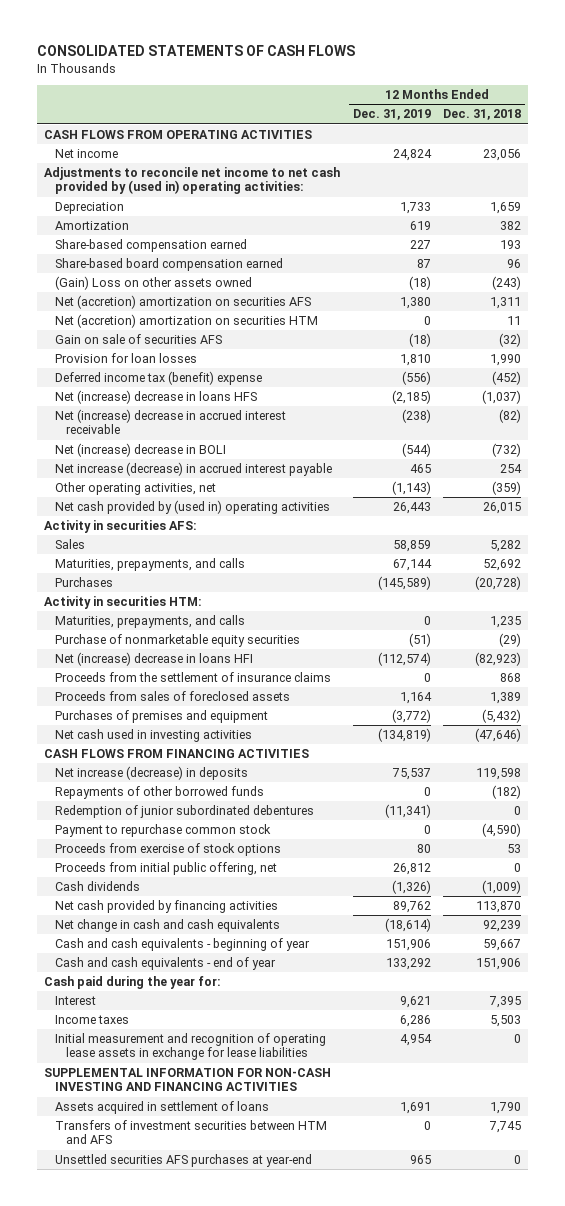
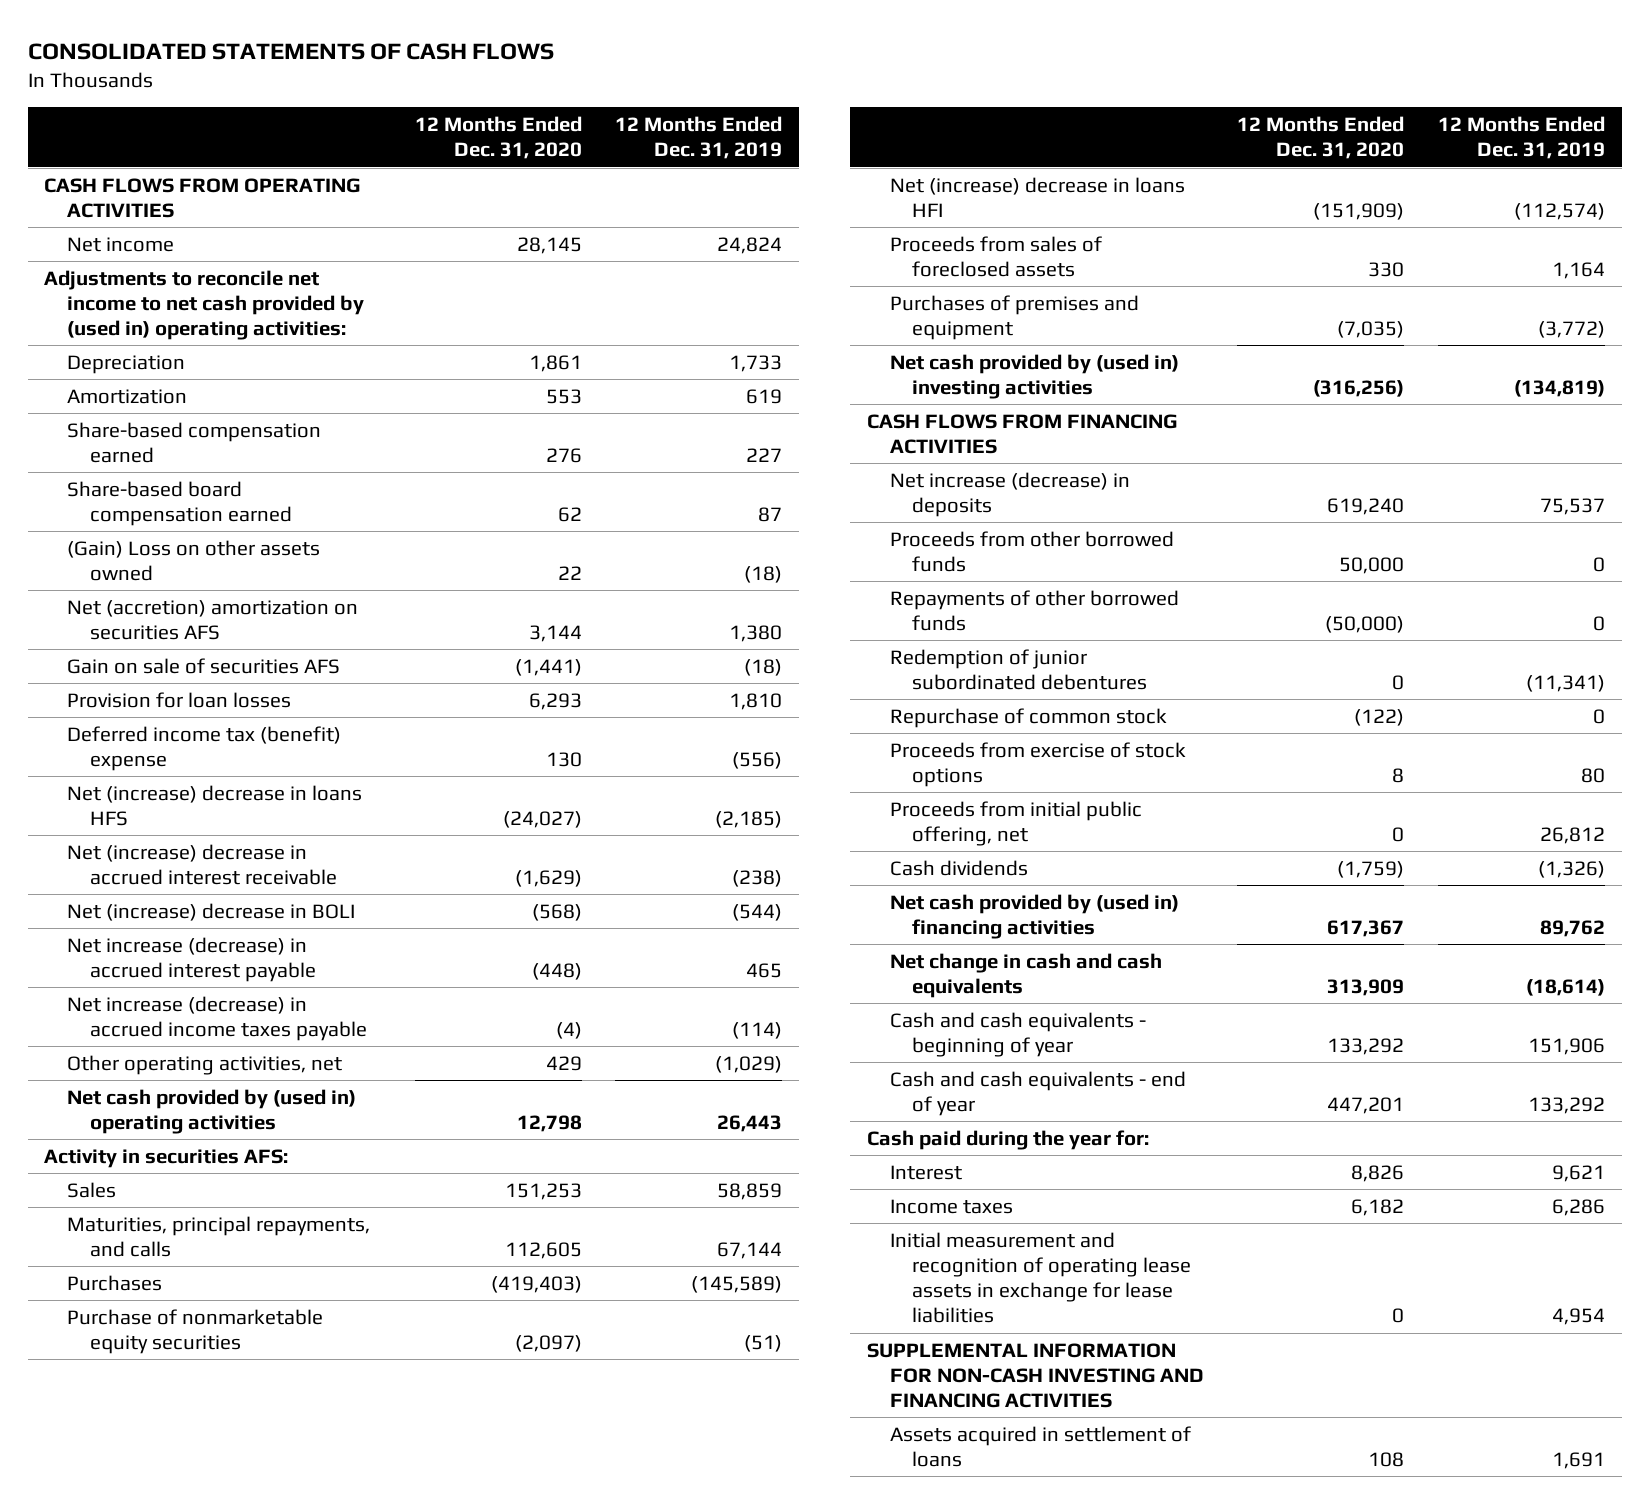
- | 12 Months Ended Dec. 31, 2019 | 12 Months Ended Dec. 31, 2018
+ | 12 Months Ended Dec. 31, 2020 | 12 Months Ended Dec. 31, 2019
- Net (accretion) amortization on securities HTM | 0 | 11
- Other operating activities, net | (1,143) | (359)
+ Net increase (decrease) in accrued income taxes payable | (4) | (114)
+ Other operating activities, net | 429 | (1,029)
- Maturities, prepayments, and calls | 67,144 | 52,692
+ Maturities, principal repayments, and calls | 112,605 | 67,144
- Activity in securities HTM:
- Maturities, prepayments, and calls | 0 | 1,235
- Proceeds from the settlement of insurance claims | 0 | 868
- Net cash used in investing activities | (134,819) | (47,646)
+ Net cash provided by (used in) investing activities | (316,256) | (134,819)
+ Proceeds from other borrowed funds | 50,000 | 0
- Payment to repurchase common stock | 0 | (4,590)
+ Repurchase of common stock | (122) | 0
- Net cash provided by financing activities | 89,762 | 113,870
+ Net cash provided by (used in) financing activities | 617,367 | 89,762
- Transfers of investment securities between HTM and AFS | 0 | 7,745
- Unsettled securities AFS purchases at year-end | 965 | 0

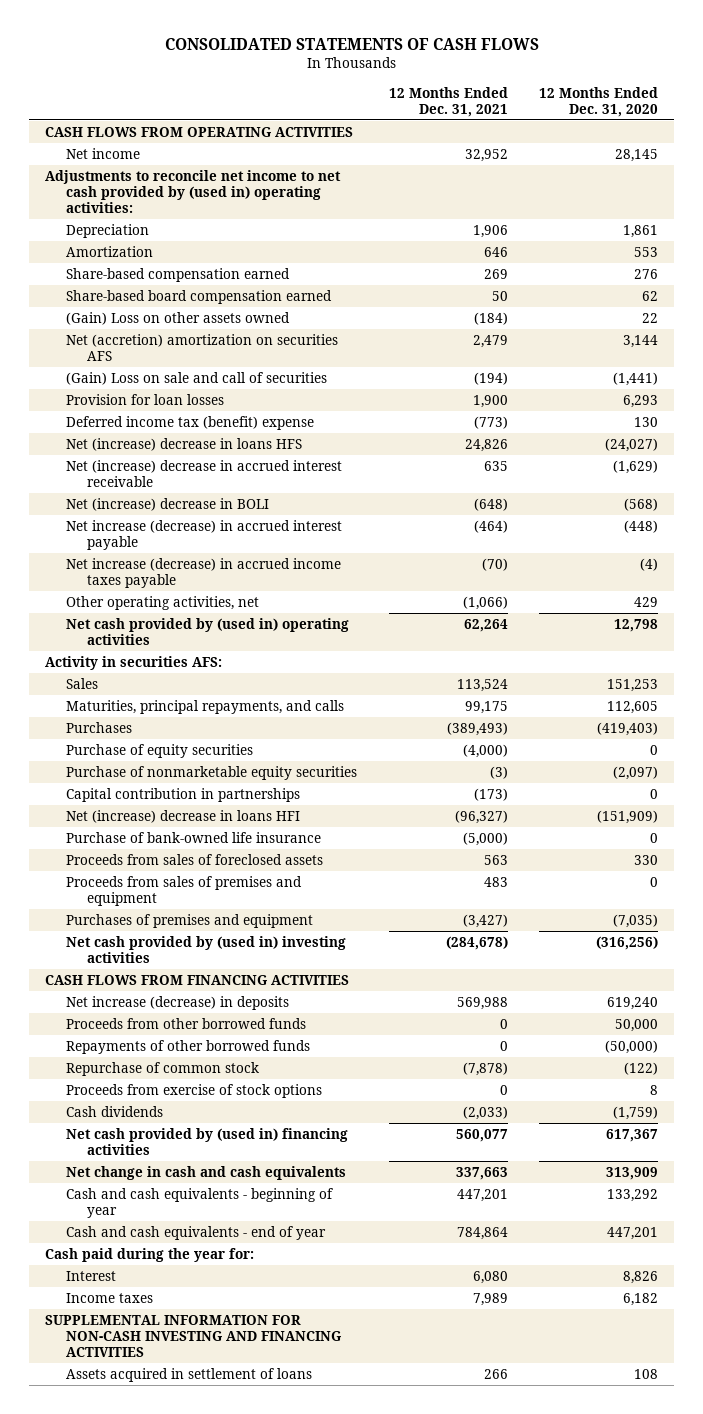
- | 12 Months Ended Dec. 31, 2020 | 12 Months Ended Dec. 31, 2019
+ | 12 Months Ended Dec. 31, 2021 | 12 Months Ended Dec. 31, 2020
- Gain on sale of securities AFS | (1,441) | (18)
+ (Gain) Loss on sale and call of securities | (194) | (1,441)
+ Purchase of equity securities | (4,000) | 0
+ Capital contribution in partnerships | (173) | 0
+ Purchase of bank-owned life insurance | (5,000) | 0
+ Proceeds from sales of premises and equipment | 483 | 0
- Redemption of junior subordinated debentures | 0 | (11,341)
- Proceeds from initial public offering, net | 0 | 26,812
- Initial measurement and recognition of operating lease assets in exchange for lease liabilities | 0 | 4,954

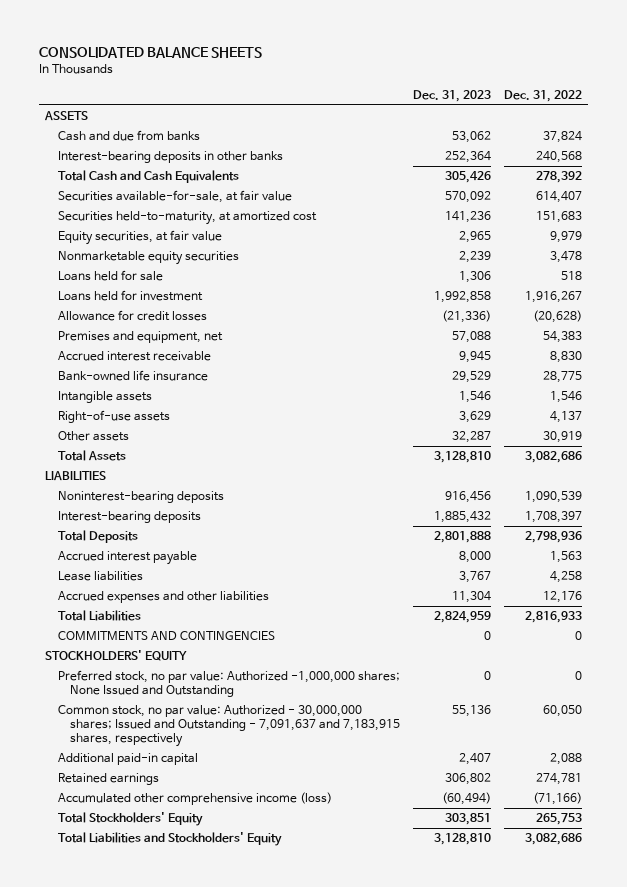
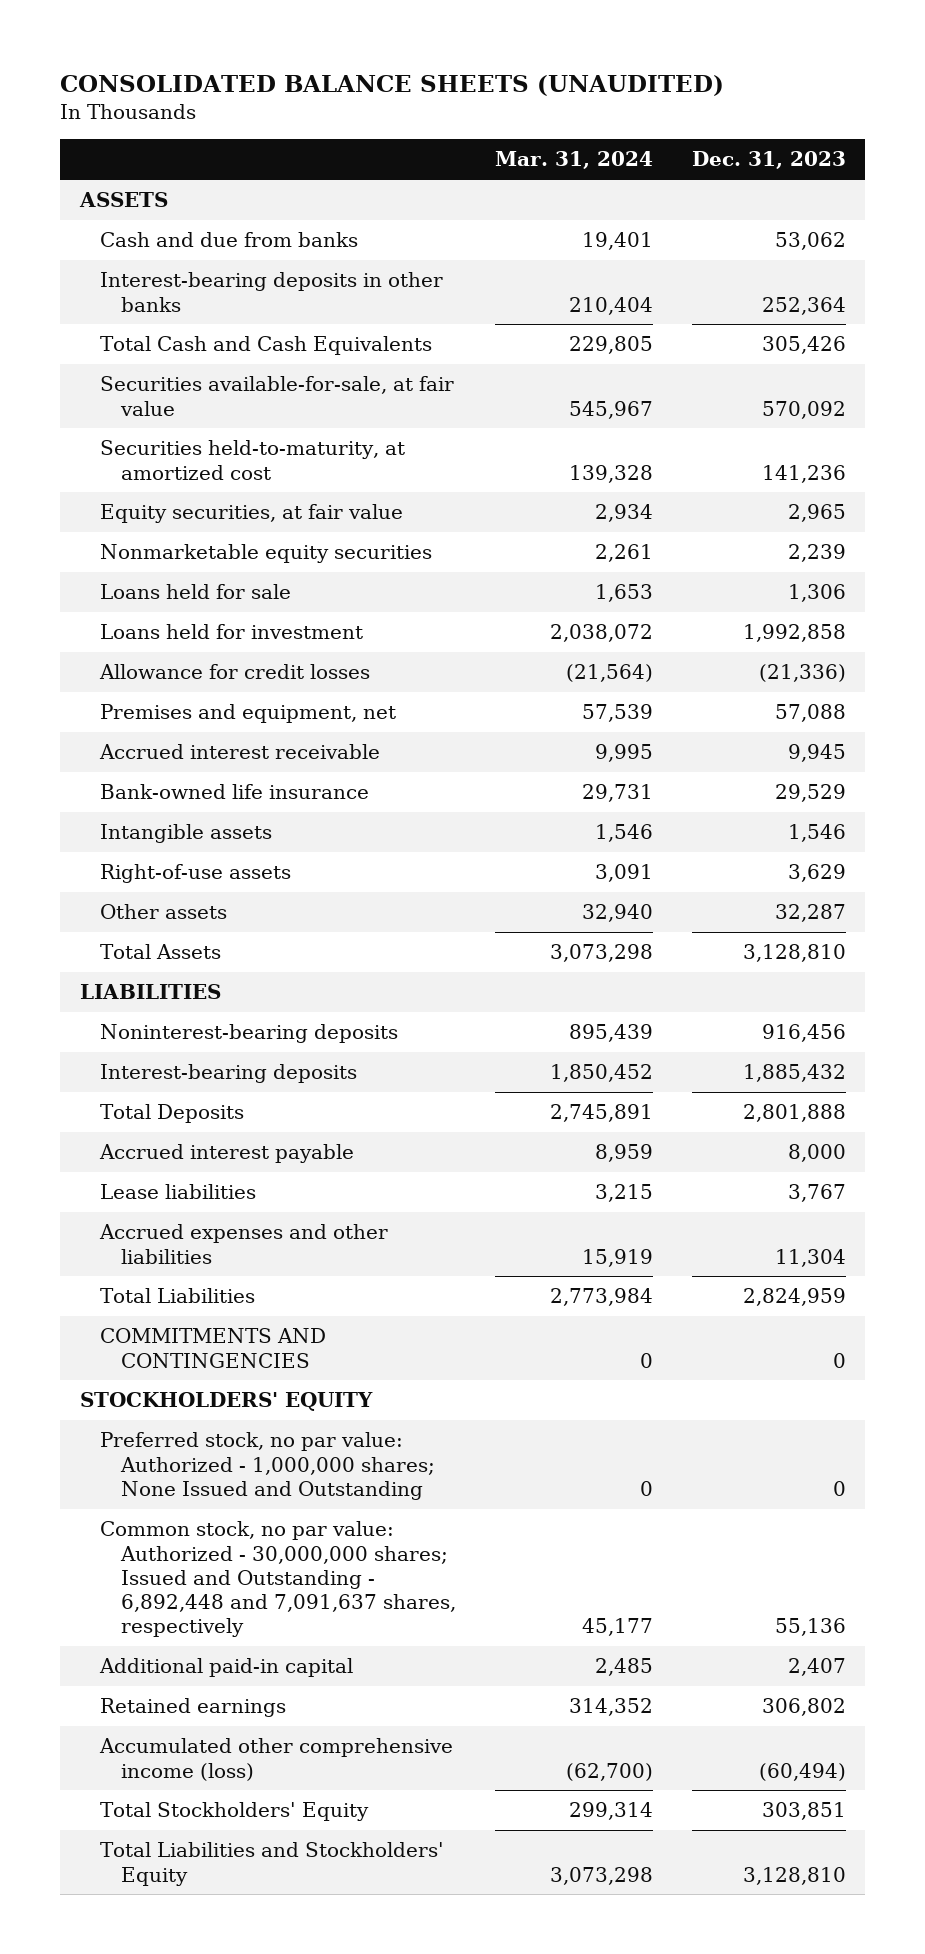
- CONSOLIDATED BALANCE SHEETS
+ CONSOLIDATED BALANCE SHEETS (UNAUDITED)
- | Dec. 31, 2023 | Dec. 31, 2022
+ | Mar. 31, 2024 | Dec. 31, 2023
- Preferred stock, no par value: Authorized -1,000,000 shares; None Issued and Outstanding | 0 | 0
- Common stock, no par value: Authorized - 30,000,000 shares; Issued and Outstanding - 7,091,637 and 7,183,915 shares, respectively | 55,136 | 60,050
+ Preferred stock, no par value: Authorized - 1,000,000 shares; None Issued and Outstanding | 0 | 0
+ Common stock, no par value: Authorized - 30,000,000 shares; Issued and Outstanding - 6,892,448 and 7,091,637 shares, respectively | 45,177 | 55,136

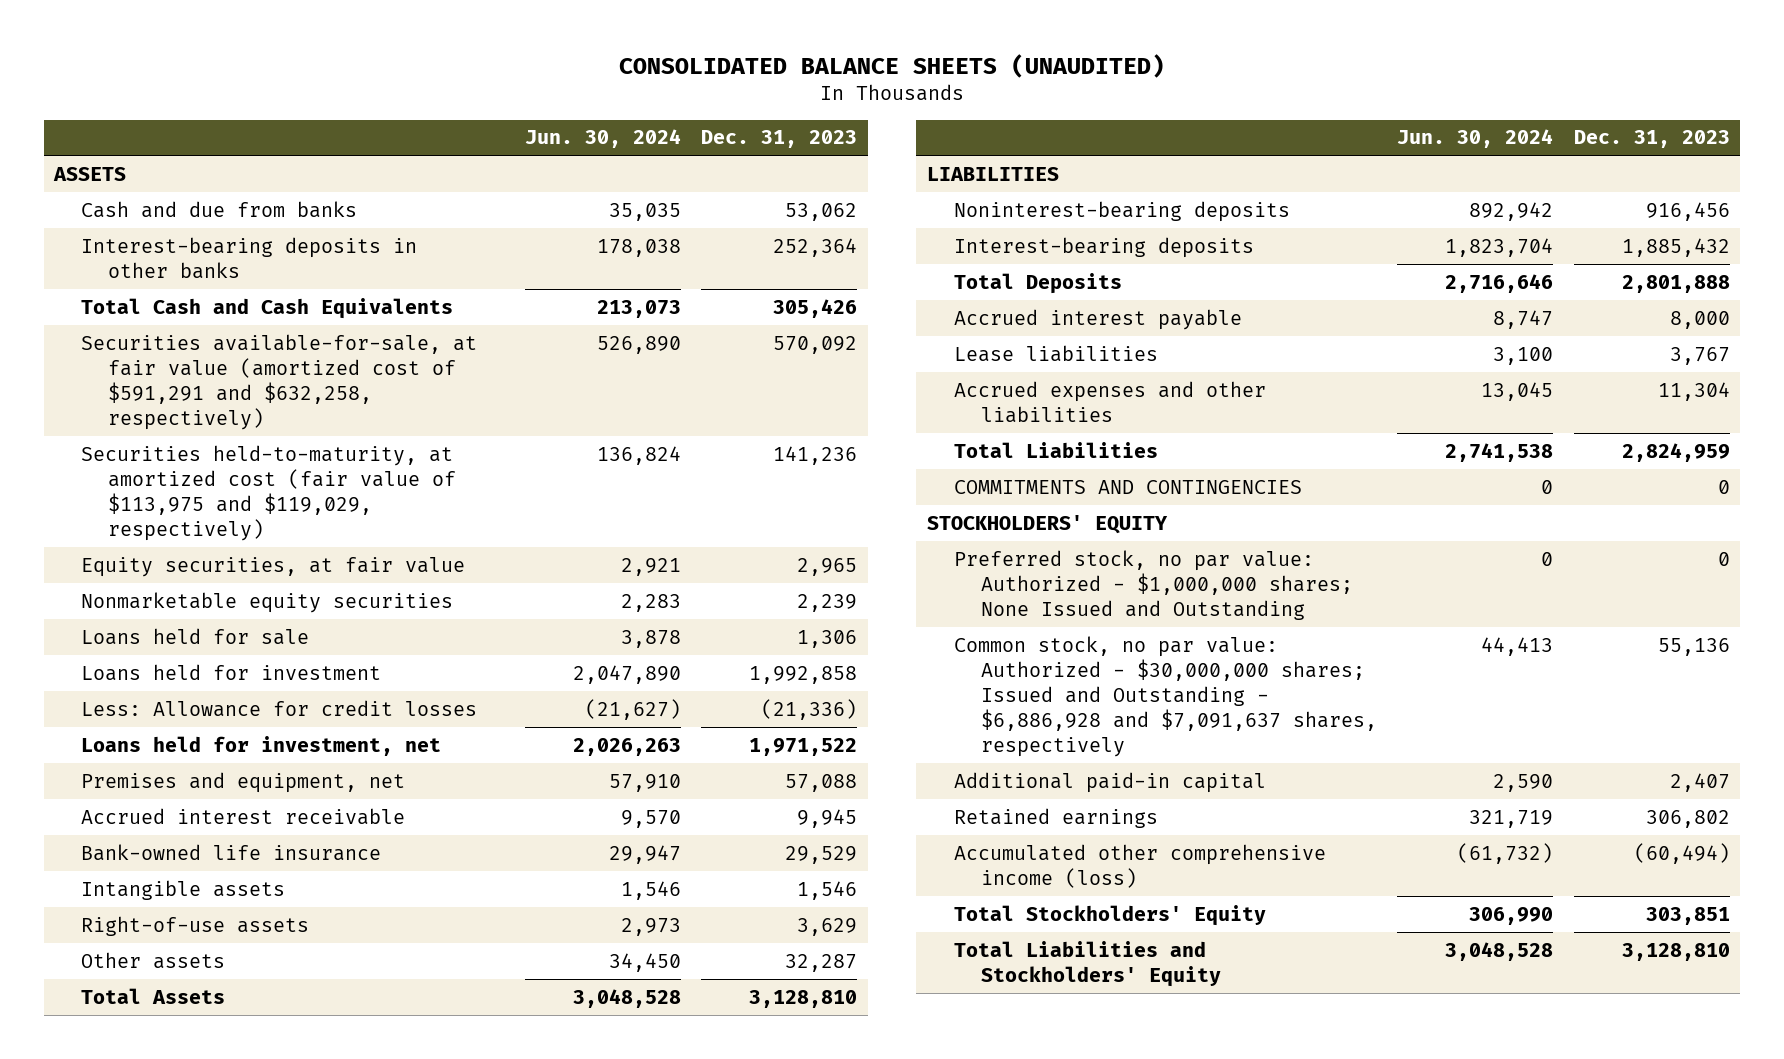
- | Mar. 31, 2024 | Dec. 31, 2023
+ | Jun. 30, 2024 | Dec. 31, 2023
- Securities available-for-sale, at fair value | 545,967 | 570,092
- Securities held-to-maturity, at amortized cost | 139,328 | 141,236
+ Securities available-for-sale, at fair value (amortized cost of $591,291 and $632,258, respectively) | 526,890 | 570,092
+ Securities held-to-maturity, at amortized cost (fair value of $113,975 and $119,029, respectively) | 136,824 | 141,236
- Allowance for credit losses | (21,564) | (21,336)
+ Less: Allowance for credit losses | (21,627) | (21,336)
+ Loans held for investment, net | 2,026,263 | 1,971,522
- Preferred stock, no par value: Authorized - 1,000,000 shares; None Issued and Outstanding | 0 | 0
- Common stock, no par value: Authorized - 30,000,000 shares; Issued and Outstanding - 6,892,448 and 7,091,637 shares, respectively | 45,177 | 55,136
+ Preferred stock, no par value: Authorized - $1,000,000 shares; None Issued and Outstanding | 0 | 0
+ Common stock, no par value: Authorized - $30,000,000 shares; Issued and Outstanding - $6,886,928 and $7,091,637 shares, respectively | 44,413 | 55,136

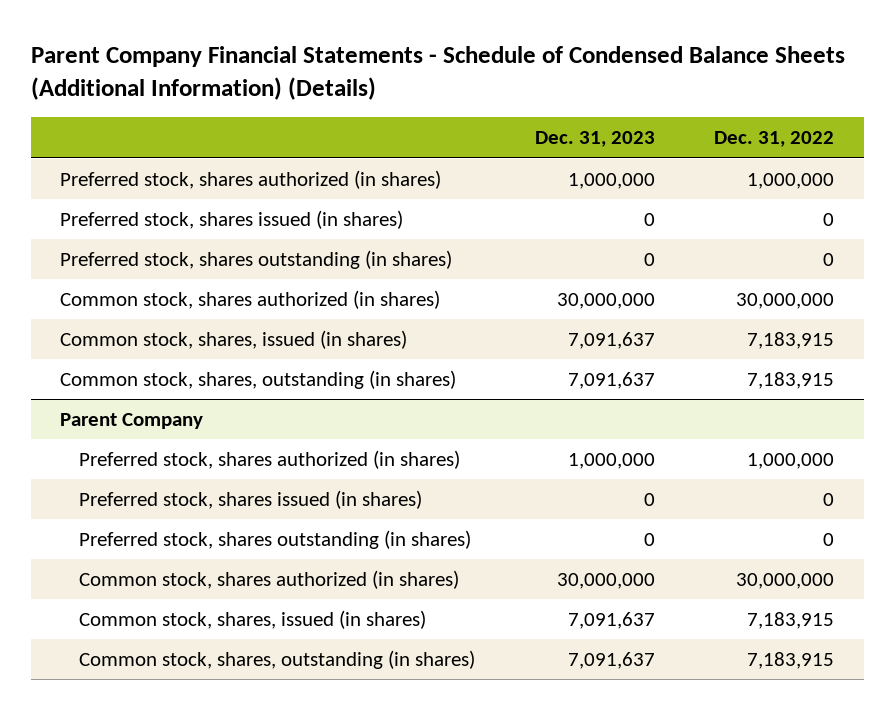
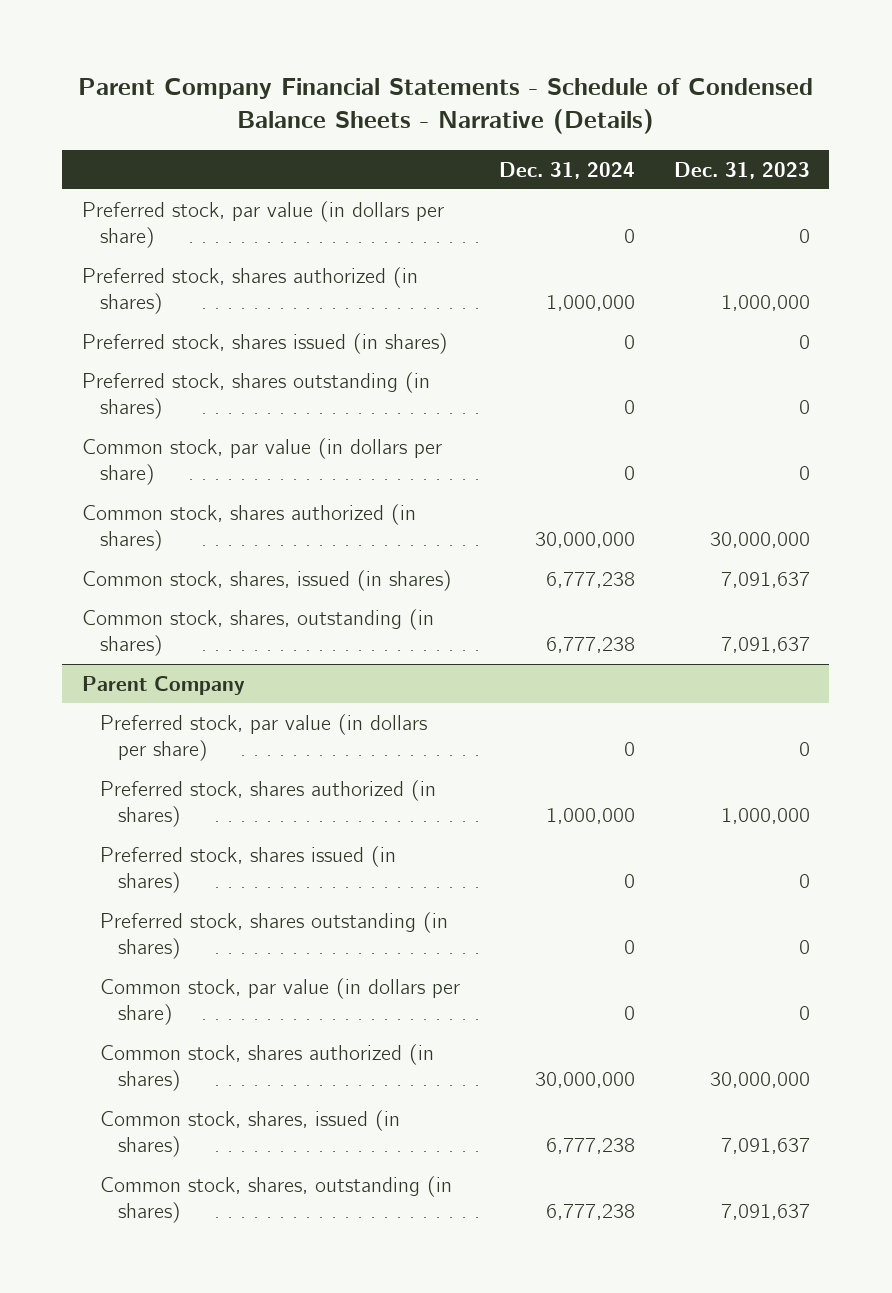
- Parent Company Financial Statements - Schedule of Condensed Balance Sheets (Additional Information) (Details)
+ Parent Company Financial Statements - Schedule of Condensed Balance Sheets - Narrative (Details)
- | Dec. 31, 2023 | Dec. 31, 2022
+ | Dec. 31, 2024 | Dec. 31, 2023
+ Preferred stock, par value (in dollars per share) | 0 | 0
+ Common stock, par value (in dollars per share) | 0 | 0
@ Parent Company
+ Preferred stock, par value (in dollars per share) | 0 | 0
+ Common stock, par value (in dollars per share) | 0 | 0

